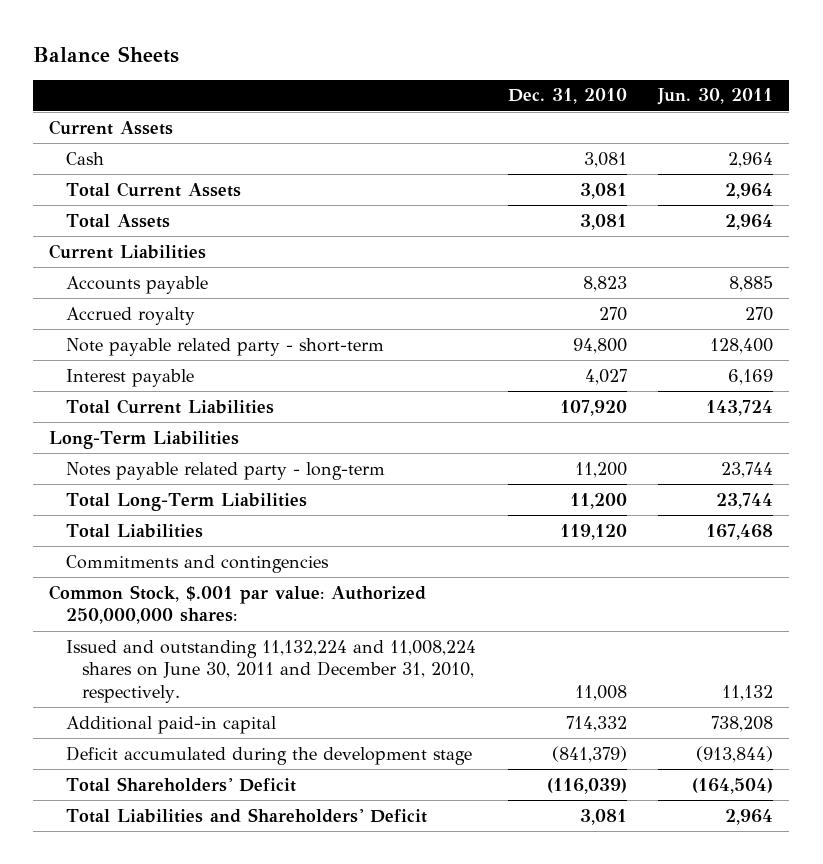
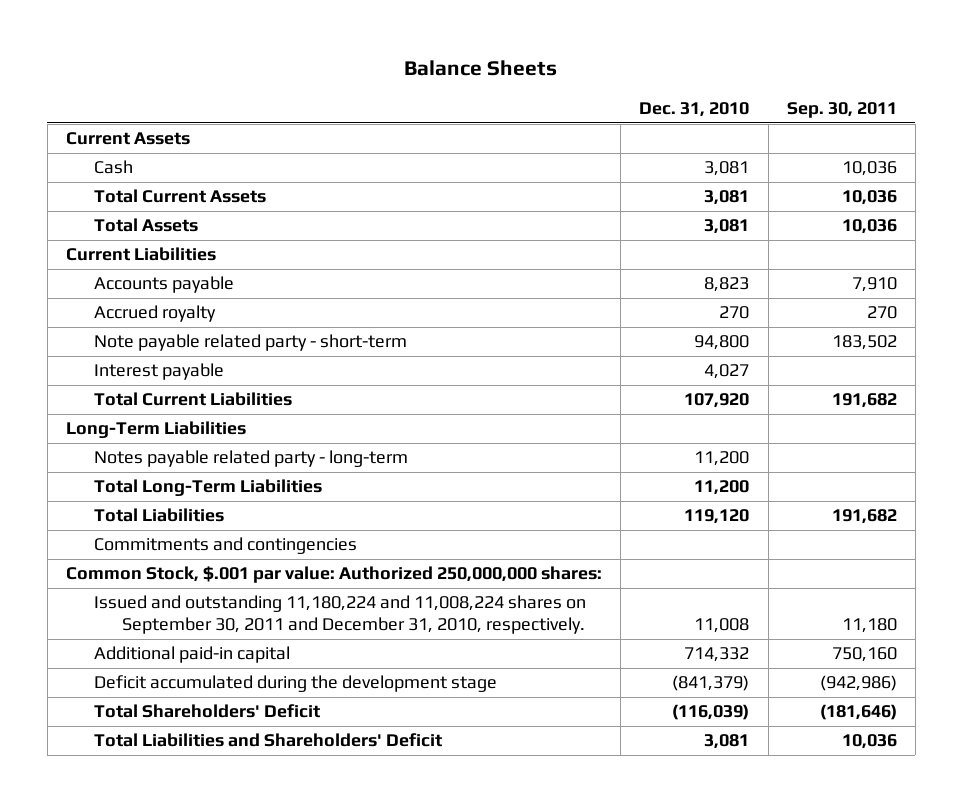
- | Dec. 31, 2010 | Jun. 30, 2011
+ | Dec. 31, 2010 | Sep. 30, 2011
- Issued and outstanding 11,132,224 and 11,008,224 shares on June 30, 2011 and December 31, 2010, respectively. | 11,008 | 11,132
+ Issued and outstanding 11,180,224 and 11,008,224 shares on September 30, 2011 and December 31, 2010, respectively. | 11,008 | 11,180

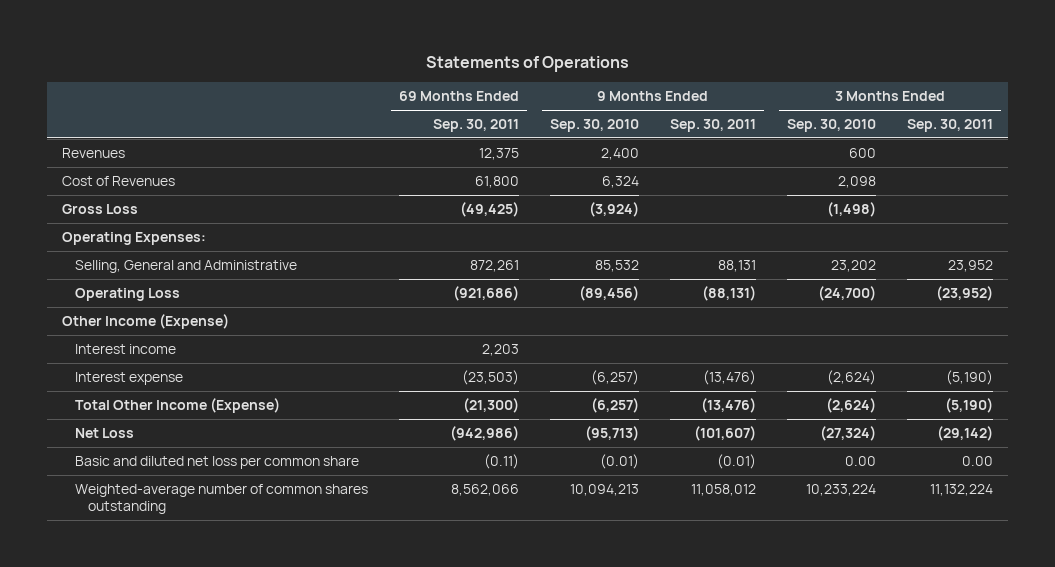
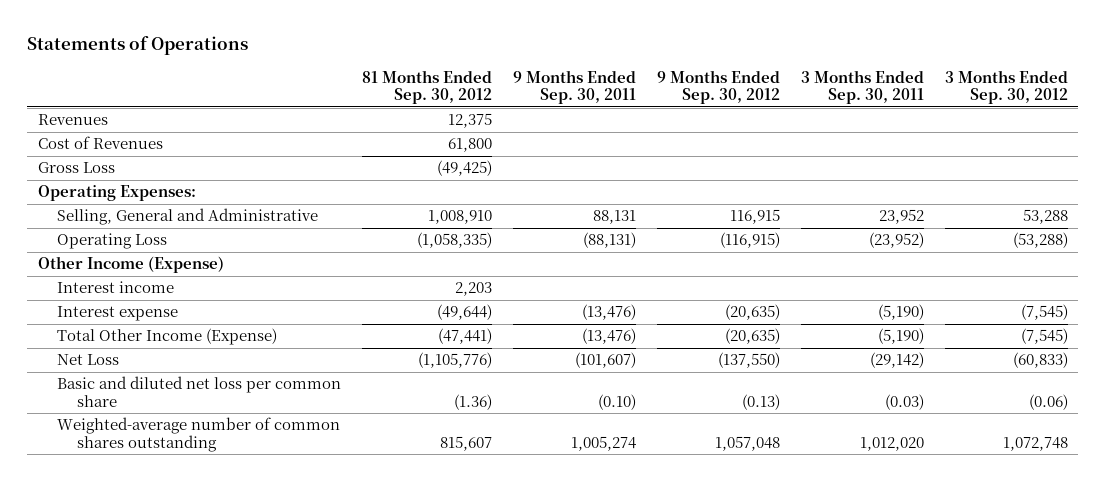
- | 69 Months Ended Sep. 30, 2011 | 9 Months Ended Sep. 30, 2010 | 9 Months Ended Sep. 30, 2011 | 3 Months Ended Sep. 30, 2010 | 3 Months Ended Sep. 30, 2011
+ | 81 Months Ended Sep. 30, 2012 | 9 Months Ended Sep. 30, 2011 | 9 Months Ended Sep. 30, 2012 | 3 Months Ended Sep. 30, 2011 | 3 Months Ended Sep. 30, 2012
- Basic and diluted net loss per common share | (0.11) | (0.01) | (0.01) | 0.00 | 0.00
- Weighted-average number of common shares outstanding | 8,562,066 | 10,094,213 | 11,058,012 | 10,233,224 | 11,132,224
+ Basic and diluted net loss per common share | (1.36) | (0.10) | (0.13) | (0.03) | (0.06)
+ Weighted-average number of common shares outstanding | 815,607 | 1,005,274 | 1,057,048 | 1,012,020 | 1,072,748

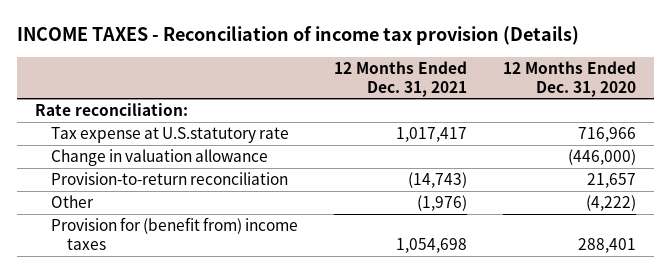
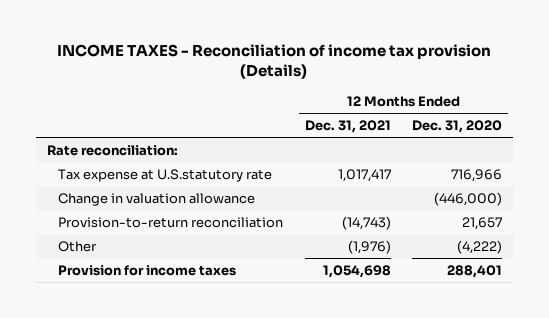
- Provision for (benefit from) income taxes | 1,054,698 | 288,401
+ Provision for income taxes | 1,054,698 | 288,401

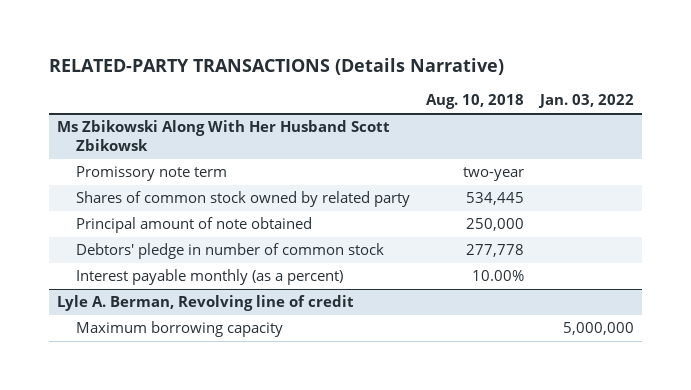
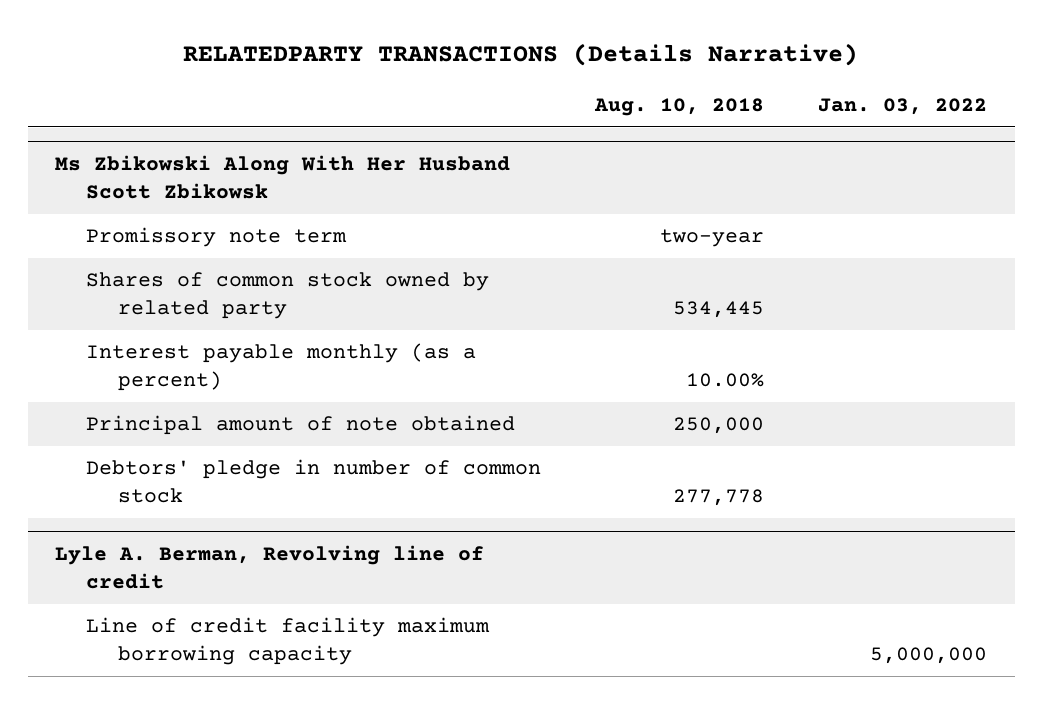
- RELATED-PARTY TRANSACTIONS (Details Narrative)
+ RELATEDPARTY TRANSACTIONS (Details Narrative)
@ Ms Zbikowski Along With Her Husband Scott Zbikowsk
moved up: Interest payable monthly (as a percent) | 10.00% |
@ Lyle A. Berman, Revolving line of credit
- Maximum borrowing capacity | | 5,000,000
+ Line of credit facility maximum borrowing capacity | | 5,000,000

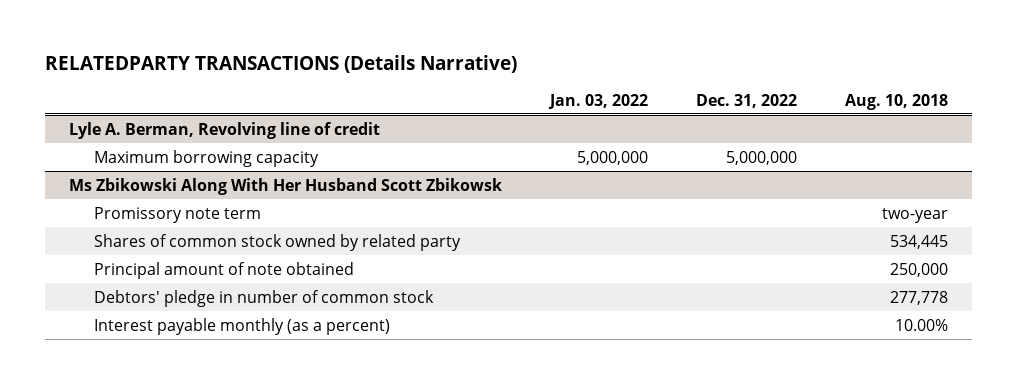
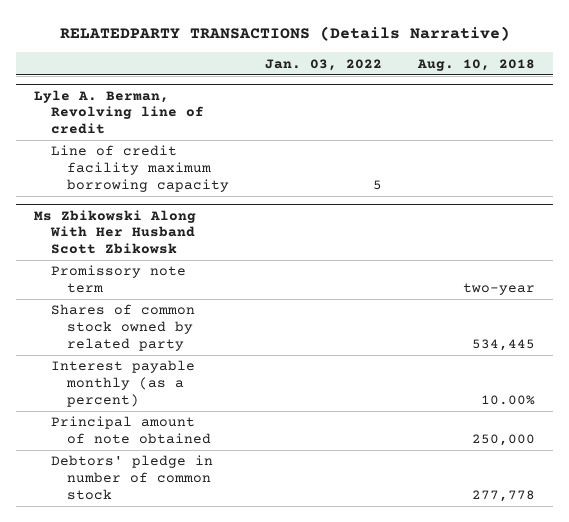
- | Jan. 03, 2022 | Dec. 31, 2022 | Aug. 10, 2018
+ | Jan. 03, 2022 | Aug. 10, 2018
@ Lyle A. Berman, Revolving line of credit
- Maximum borrowing capacity | 5,000,000 | 5,000,000 |
+ Line of credit facility maximum borrowing capacity | 5 |
@ Ms Zbikowski Along With Her Husband Scott Zbikowsk
moved up: Interest payable monthly (as a percent) | | 10.00%

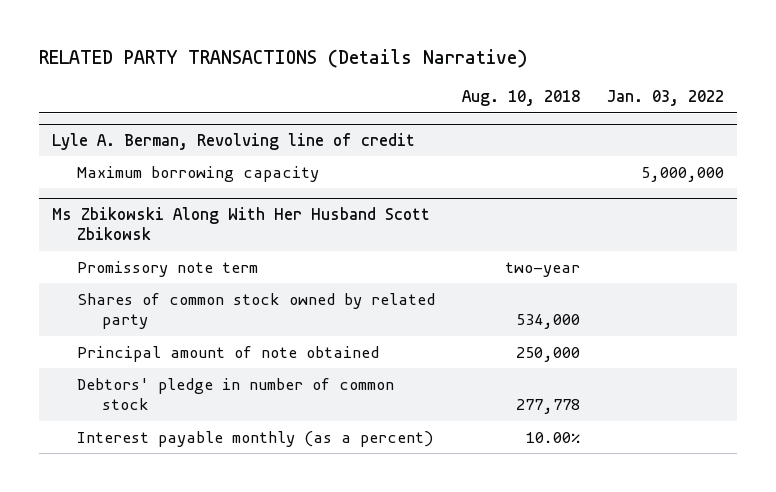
- RELATEDPARTY TRANSACTIONS (Details Narrative)
+ RELATED PARTY TRANSACTIONS (Details Narrative)
- | Jan. 03, 2022 | Aug. 10, 2018
+ | Aug. 10, 2018 | Jan. 03, 2022
@ Lyle A. Berman, Revolving line of credit
- Line of credit facility maximum borrowing capacity | 5 |
+ Maximum borrowing capacity | | 5,000,000
@ Ms Zbikowski Along With Her Husband Scott Zbikowsk
- Shares of common stock owned by related party | | 534,445
+ Shares of common stock owned by related party | 534,000 |
moved down: Interest payable monthly (as a percent) | 10.00% |

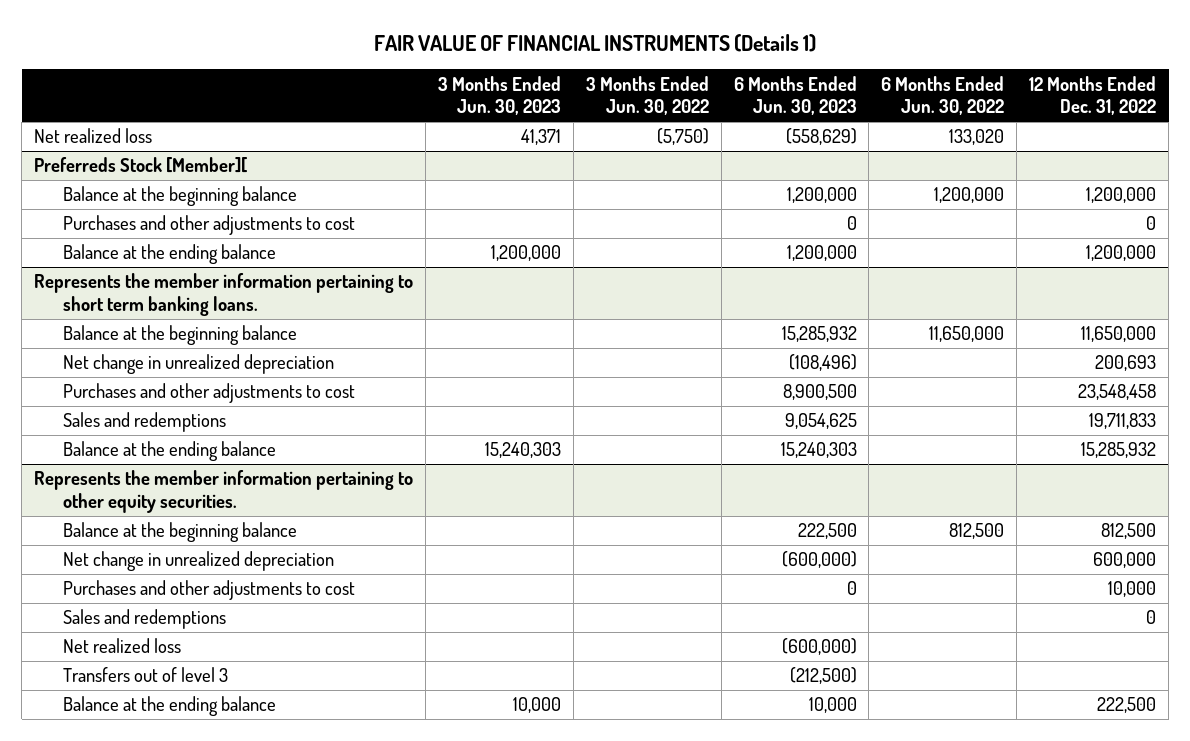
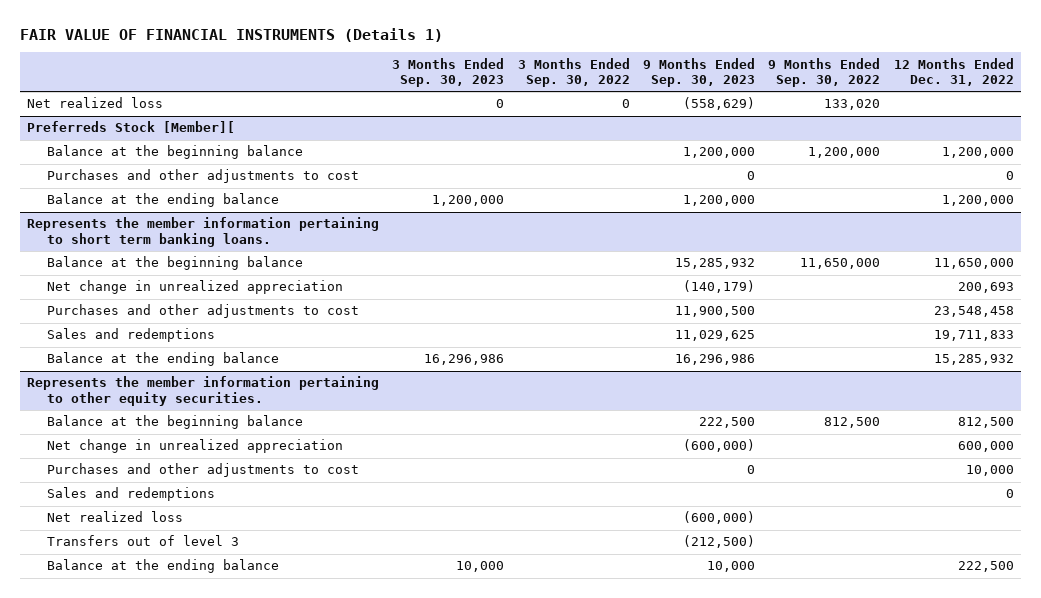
- | 3 Months Ended Jun. 30, 2023 | 3 Months Ended Jun. 30, 2022 | 6 Months Ended Jun. 30, 2023 | 6 Months Ended Jun. 30, 2022 | 12 Months Ended Dec. 31, 2022
+ | 3 Months Ended Sep. 30, 2023 | 3 Months Ended Sep. 30, 2022 | 9 Months Ended Sep. 30, 2023 | 9 Months Ended Sep. 30, 2022 | 12 Months Ended Dec. 31, 2022
@ Represents the member information pertaining to short term banking loans.
- Net change in unrealized depreciation | | | (108,496) | | 200,693
+ Net change in unrealized appreciation | | | (140,179) | | 200,693
@ Represents the member information pertaining to other equity securities.
- Net change in unrealized depreciation | | | (600,000) | | 600,000
+ Net change in unrealized appreciation | | | (600,000) | | 600,000

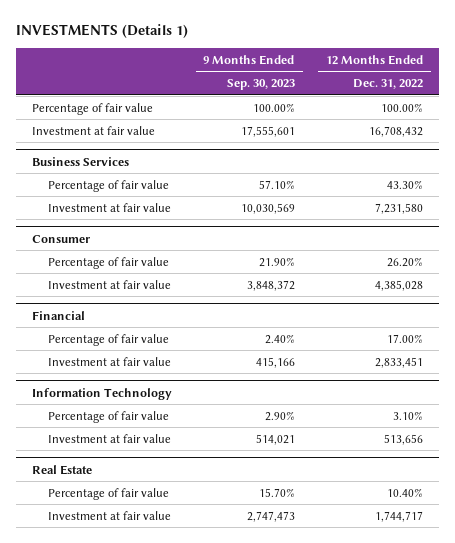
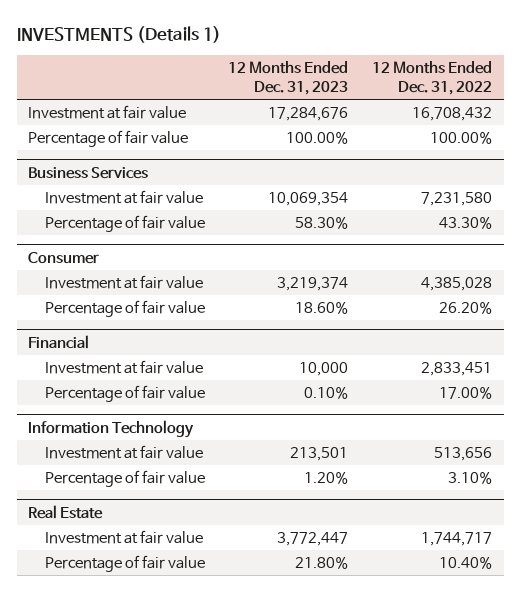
- | 9 Months Ended Sep. 30, 2023 | 12 Months Ended Dec. 31, 2022
+ | 12 Months Ended Dec. 31, 2023 | 12 Months Ended Dec. 31, 2022
moved down: Percentage of fair value | 100.00% | 100.00%
@ Business Services
moved down: Percentage of fair value | 58.30% | 43.30%
@ Consumer
moved down: Percentage of fair value | 18.60% | 26.20%
@ Financial
moved down: Percentage of fair value | 0.10% | 17.00%
@ Information Technology
moved down: Percentage of fair value | 1.20% | 3.10%
@ Real Estate
moved down: Percentage of fair value | 21.80% | 10.40%

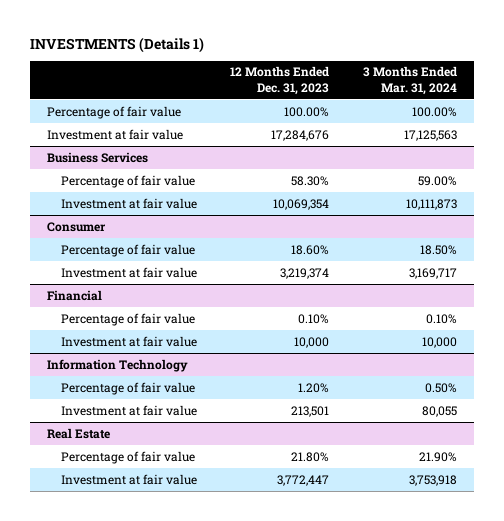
- | 12 Months Ended Dec. 31, 2023 | 12 Months Ended Dec. 31, 2022
+ | 12 Months Ended Dec. 31, 2023 | 3 Months Ended Mar. 31, 2024
moved down: Investment at fair value | 17,284,676 | 17,125,563
@ Business Services
moved down: Investment at fair value | 10,069,354 | 10,111,873
@ Consumer
moved down: Investment at fair value | 3,219,374 | 3,169,717
@ Financial
moved down: Investment at fair value | 10,000 | 10,000
@ Information Technology
moved down: Investment at fair value | 213,501 | 80,055
@ Real Estate
moved down: Investment at fair value | 3,772,447 | 3,753,918

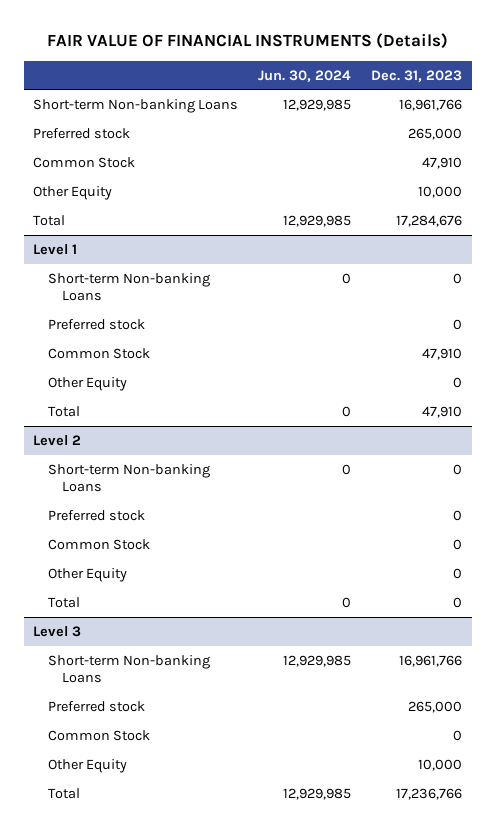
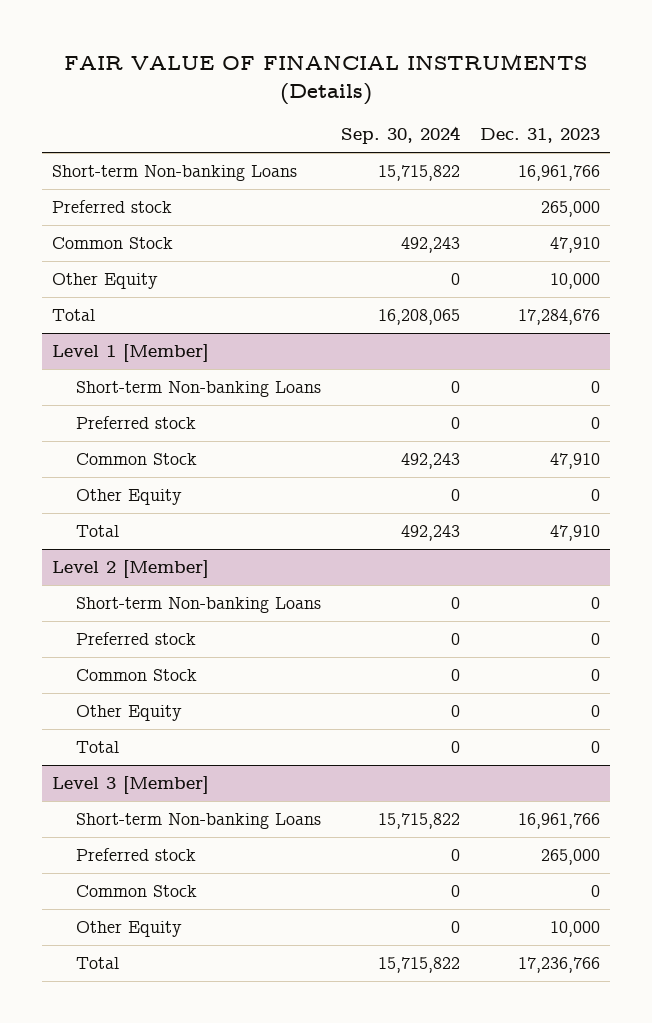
- | Jun. 30, 2024 | Dec. 31, 2023
+ | Sep. 30, 2024 | Dec. 31, 2023
- Level 1
+ Level 1 [Member]
- Level 2
+ Level 2 [Member]
- Level 3
+ Level 3 [Member]

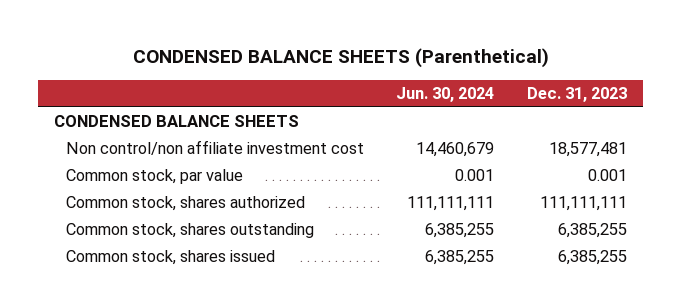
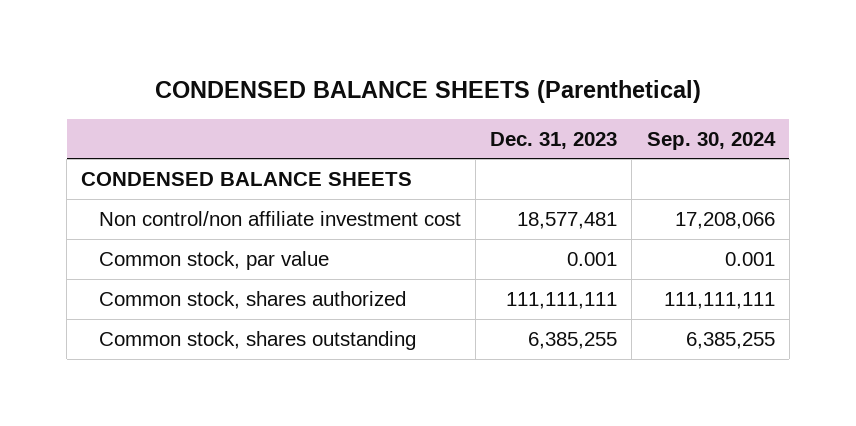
- | Jun. 30, 2024 | Dec. 31, 2023
+ | Dec. 31, 2023 | Sep. 30, 2024
- Common stock, shares issued | 6,385,255 | 6,385,255

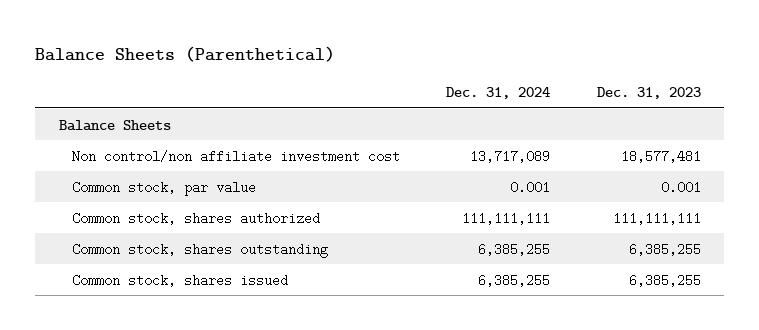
- CONDENSED BALANCE SHEETS (Parenthetical)
+ Balance Sheets (Parenthetical)
- | Dec. 31, 2023 | Sep. 30, 2024
+ | Dec. 31, 2024 | Dec. 31, 2023
- CONDENSED BALANCE SHEETS
+ Balance Sheets
+ Common stock, shares issued | 6,385,255 | 6,385,255

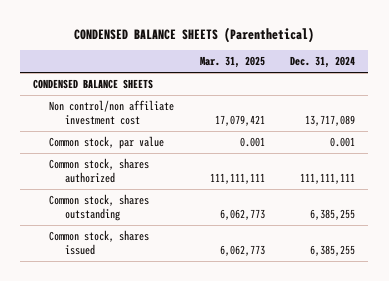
- Balance Sheets (Parenthetical)
+ CONDENSED BALANCE SHEETS (Parenthetical)
- | Dec. 31, 2024 | Dec. 31, 2023
+ | Mar. 31, 2025 | Dec. 31, 2024
- Balance Sheets
+ CONDENSED BALANCE SHEETS

